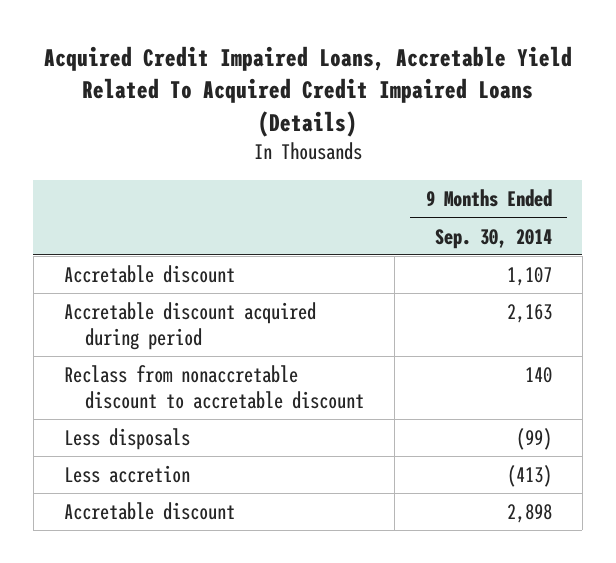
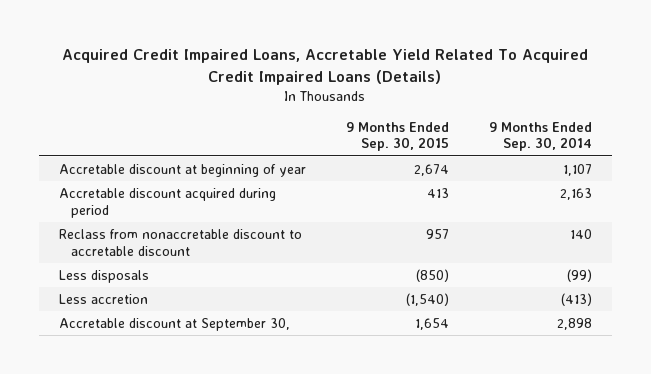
- | 9 Months Ended Sep. 30, 2014
+ | 9 Months Ended Sep. 30, 2015 | 9 Months Ended Sep. 30, 2014
- Accretable discount | 1,107
+ Accretable discount at beginning of year | 2,674 | 1,107
- Accretable discount | 2,898
+ Accretable discount at September 30, | 1,654 | 2,898

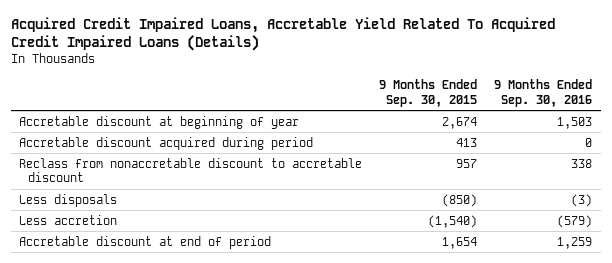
- | 9 Months Ended Sep. 30, 2015 | 9 Months Ended Sep. 30, 2014
+ | 9 Months Ended Sep. 30, 2015 | 9 Months Ended Sep. 30, 2016
- Accretable discount at September 30, | 1,654 | 2,898
+ Accretable discount at end of period | 1,654 | 1,259

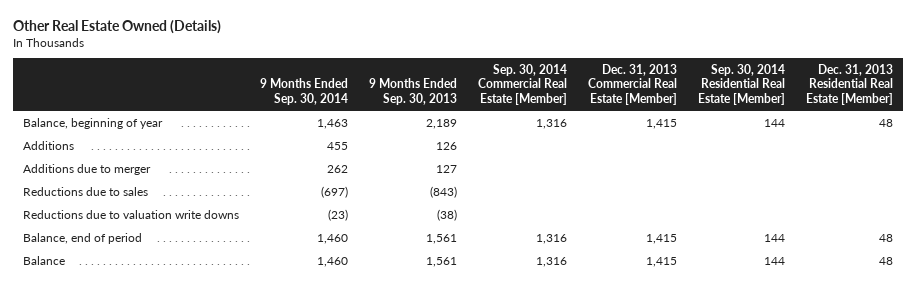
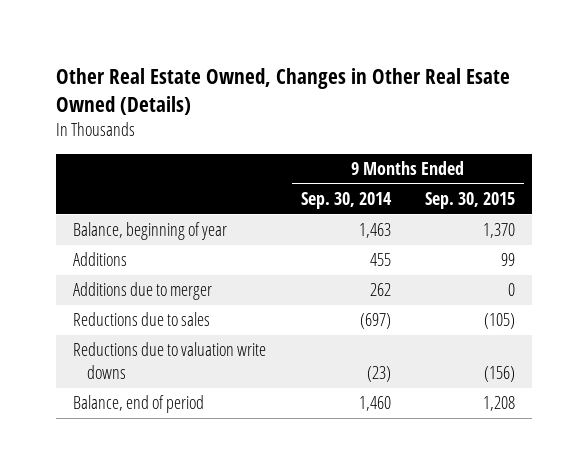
- Other Real Estate Owned (Details)
+ Other Real Estate Owned, Changes in Other Real Esate Owned (Details)
- | 9 Months Ended Sep. 30, 2014 | 9 Months Ended Sep. 30, 2013 | Sep. 30, 2014 Commercial Real Estate [Member] | Dec. 31, 2013 Commercial Real Estate [Member] | Sep. 30, 2014 Residential Real Estate [Member] | Dec. 31, 2013 Residential Real Estate [Member]
+ | 9 Months Ended Sep. 30, 2014 | 9 Months Ended Sep. 30, 2015
- Balance | 1,460 | 1,561 | 1,316 | 1,415 | 144 | 48

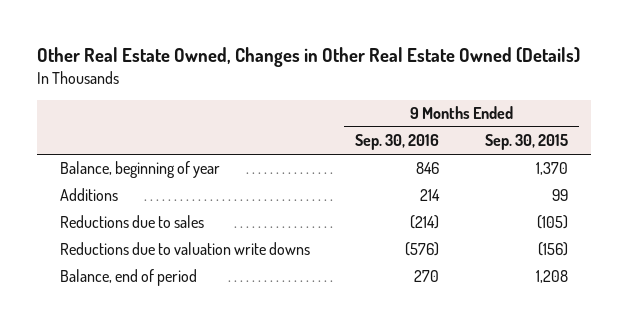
- Other Real Estate Owned, Changes in Other Real Esate Owned (Details)
+ Other Real Estate Owned, Changes in Other Real Estate Owned (Details)
- | 9 Months Ended Sep. 30, 2014 | 9 Months Ended Sep. 30, 2015
+ | 9 Months Ended Sep. 30, 2016 | 9 Months Ended Sep. 30, 2015
- Additions due to merger | 262 | 0

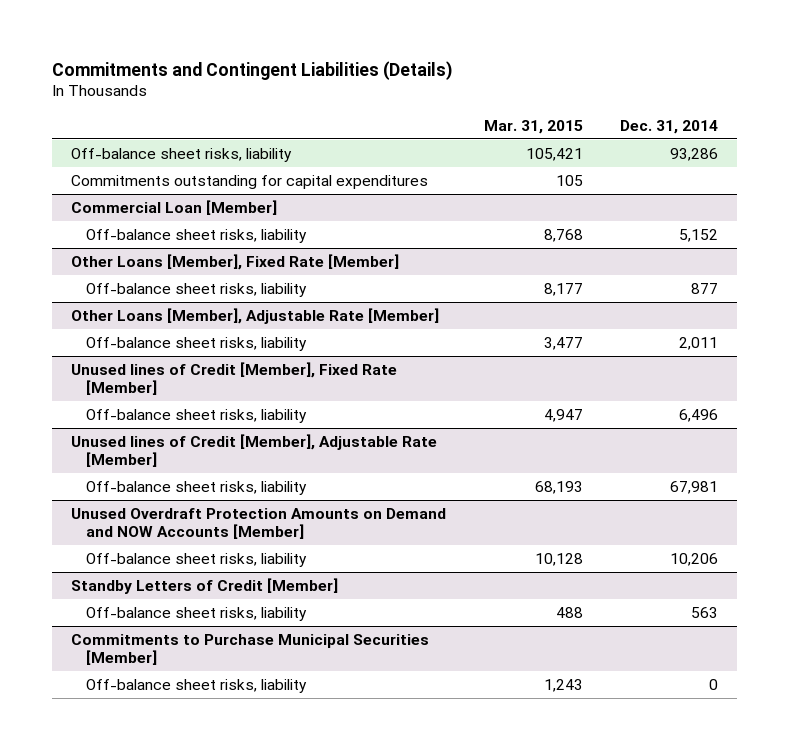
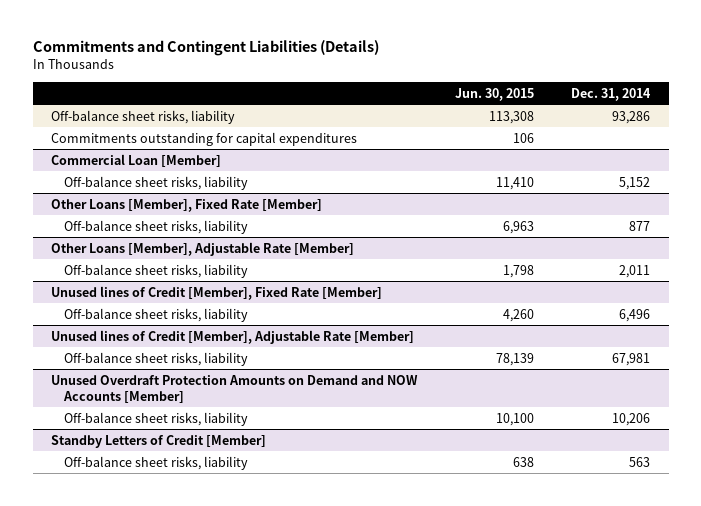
- | Mar. 31, 2015 | Dec. 31, 2014
+ | Jun. 30, 2015 | Dec. 31, 2014
- Commitments to Purchase Municipal Securities [Member]
- Off-balance sheet risks, liability | 1,243 | 0

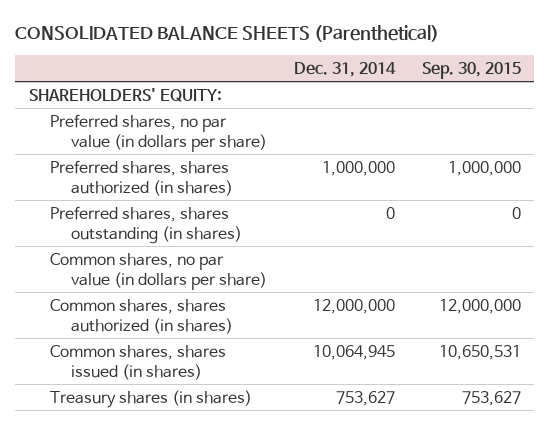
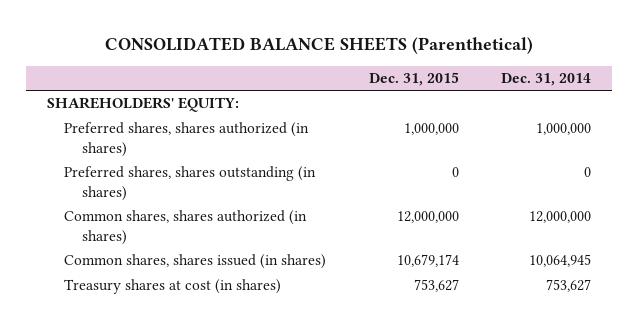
- | Dec. 31, 2014 | Sep. 30, 2015
+ | Dec. 31, 2015 | Dec. 31, 2014
- Preferred shares, no par value (in dollars per share)
- Common shares, no par value (in dollars per share)
- Treasury shares (in shares) | 753,627 | 753,627
+ Treasury shares at cost (in shares) | 753,627 | 753,627

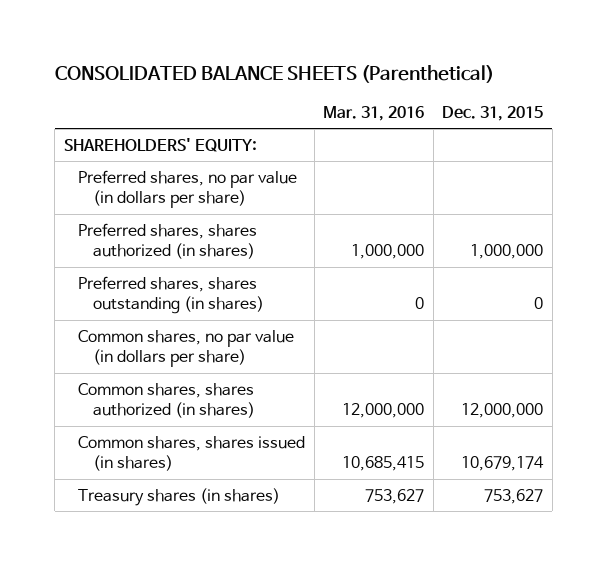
- | Dec. 31, 2015 | Dec. 31, 2014
+ | Mar. 31, 2016 | Dec. 31, 2015
+ Preferred shares, no par value (in dollars per share)
+ Common shares, no par value (in dollars per share)
- Treasury shares at cost (in shares) | 753,627 | 753,627
+ Treasury shares (in shares) | 753,627 | 753,627

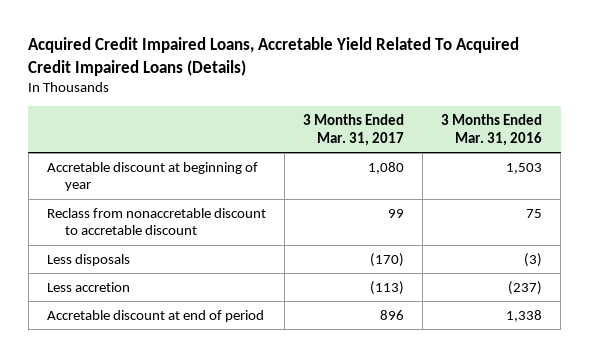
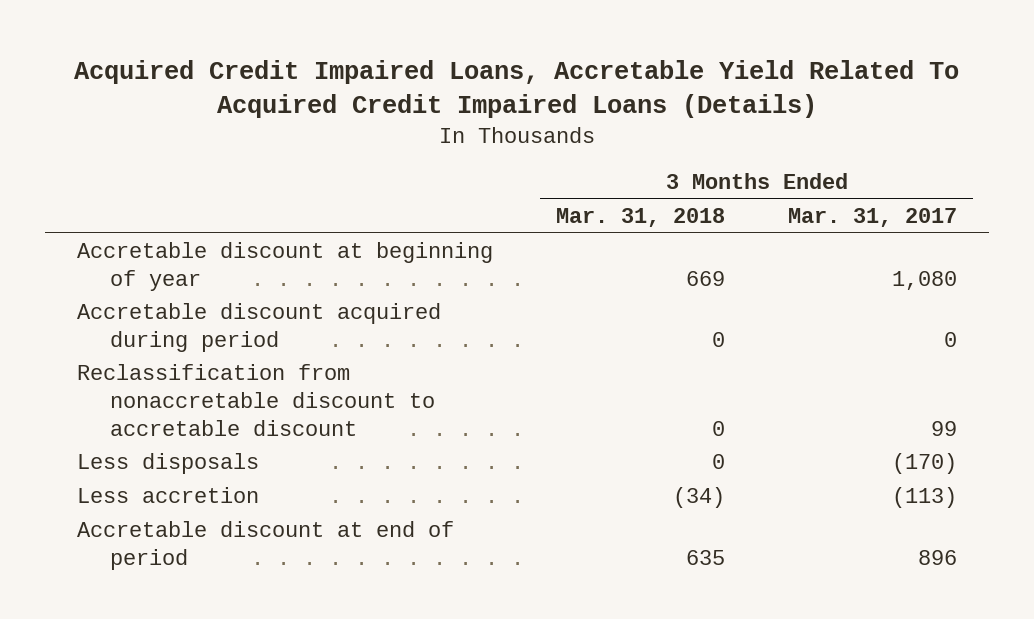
- | 3 Months Ended Mar. 31, 2017 | 3 Months Ended Mar. 31, 2016
+ | 3 Months Ended Mar. 31, 2018 | 3 Months Ended Mar. 31, 2017
- Reclass from nonaccretable discount to accretable discount | 99 | 75
+ Accretable discount acquired during period | 0 | 0
+ Reclassification from nonaccretable discount to accretable discount | 0 | 99

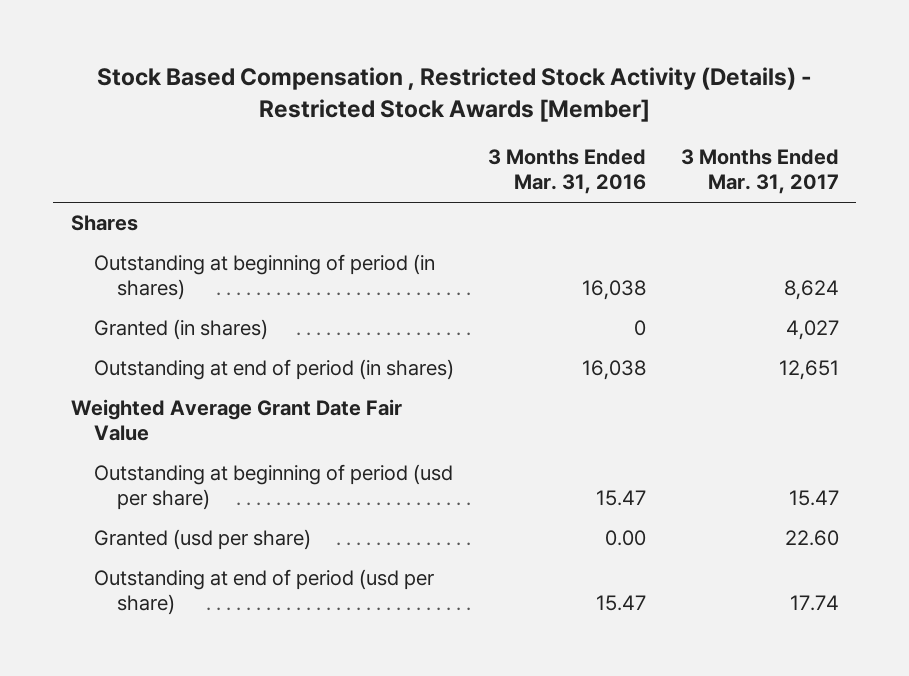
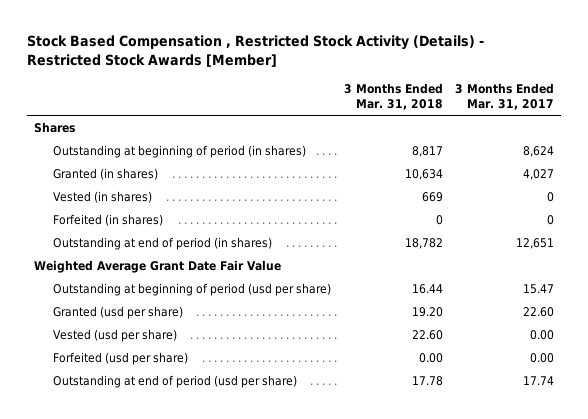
- | 3 Months Ended Mar. 31, 2016 | 3 Months Ended Mar. 31, 2017
+ | 3 Months Ended Mar. 31, 2018 | 3 Months Ended Mar. 31, 2017
+ Vested (in shares) | 669 | 0
+ Forfeited (in shares) | 0 | 0
+ Vested (usd per share) | 22.60 | 0.00
+ Forfeited (usd per share) | 0.00 | 0.00

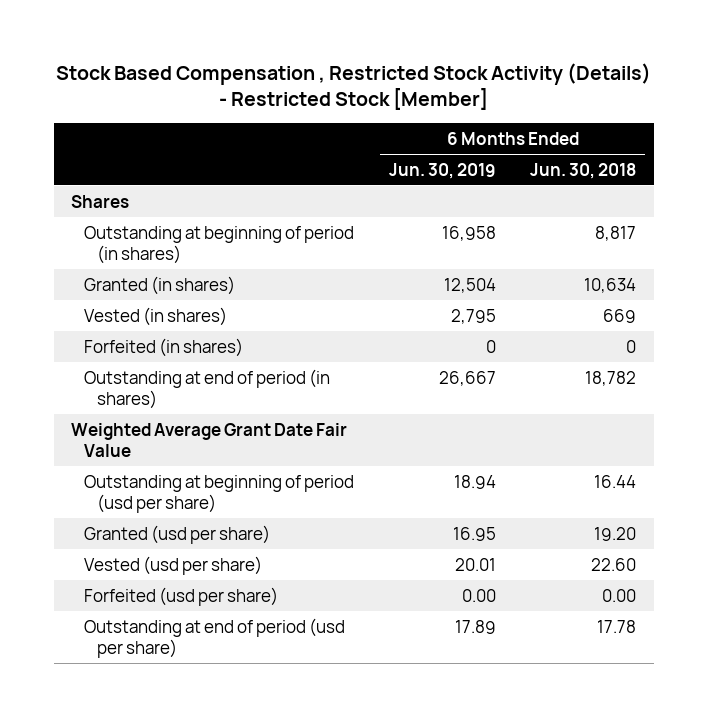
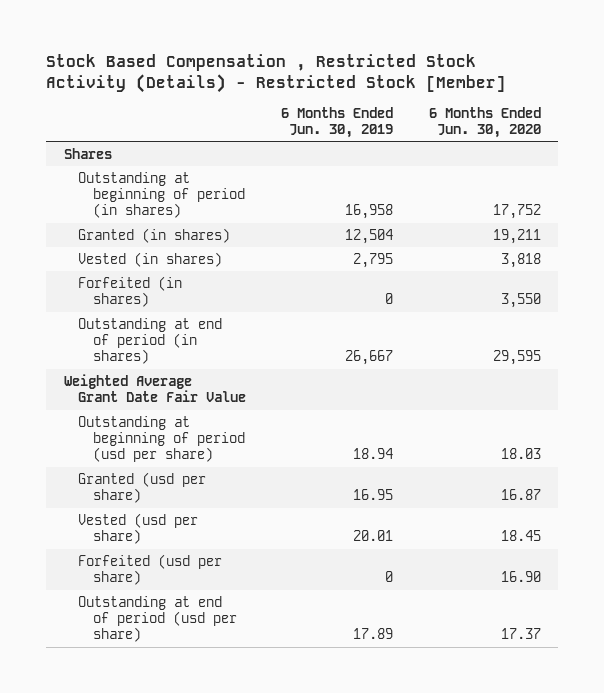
- | 6 Months Ended Jun. 30, 2019 | 6 Months Ended Jun. 30, 2018
+ | 6 Months Ended Jun. 30, 2019 | 6 Months Ended Jun. 30, 2020
- Forfeited (usd per share) | 0.00 | 0.00
+ Forfeited (usd per share) | 0 | 16.90

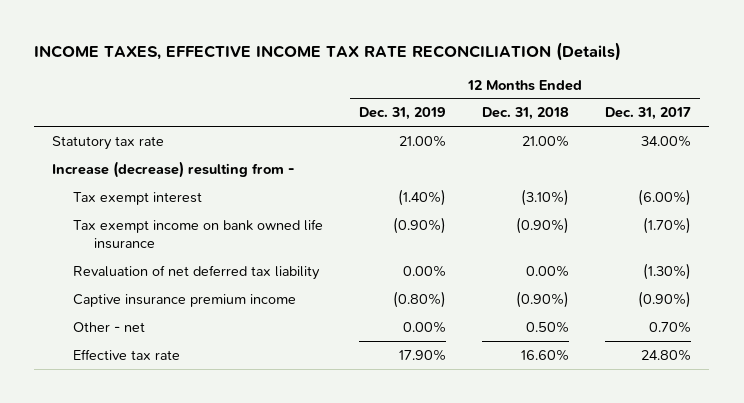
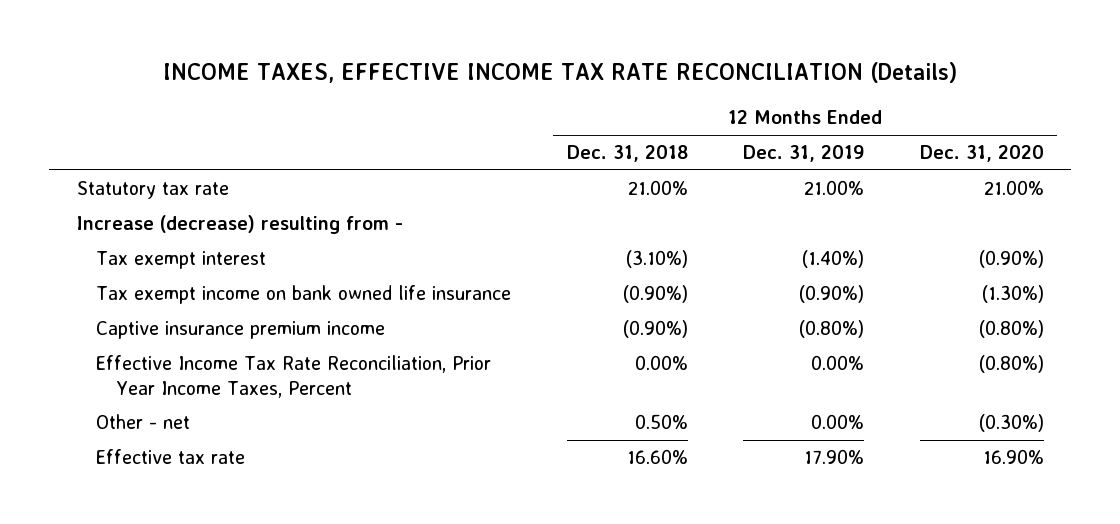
- | 12 Months Ended Dec. 31, 2019 | 12 Months Ended Dec. 31, 2018 | 12 Months Ended Dec. 31, 2017
+ | 12 Months Ended Dec. 31, 2018 | 12 Months Ended Dec. 31, 2019 | 12 Months Ended Dec. 31, 2020
- Revaluation of net deferred tax liability | 0.00% | 0.00% | (1.30%)
+ Effective Income Tax Rate Reconciliation, Prior Year Income Taxes, Percent | 0.00% | 0.00% | (0.80%)

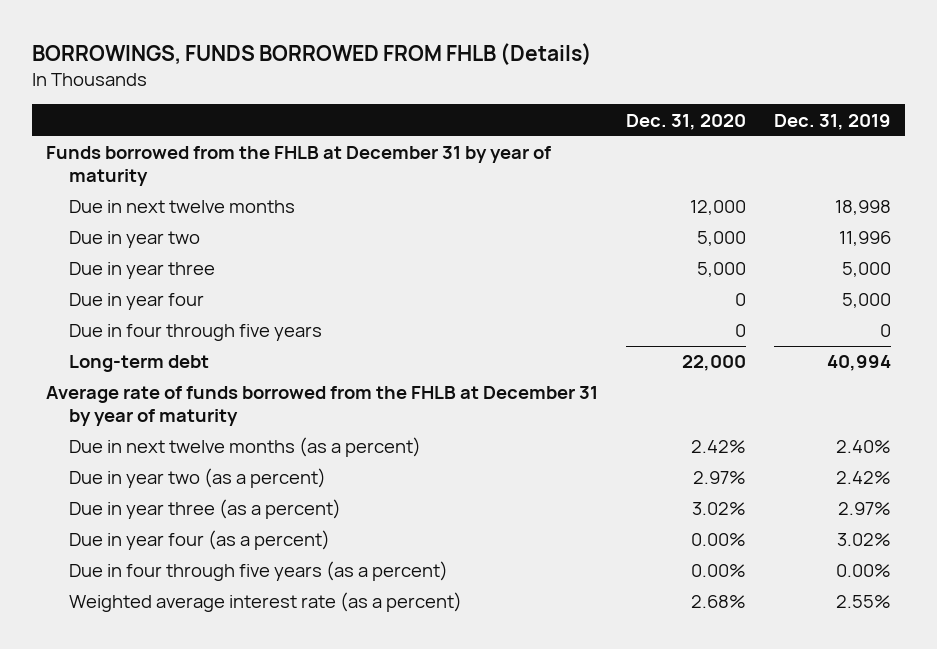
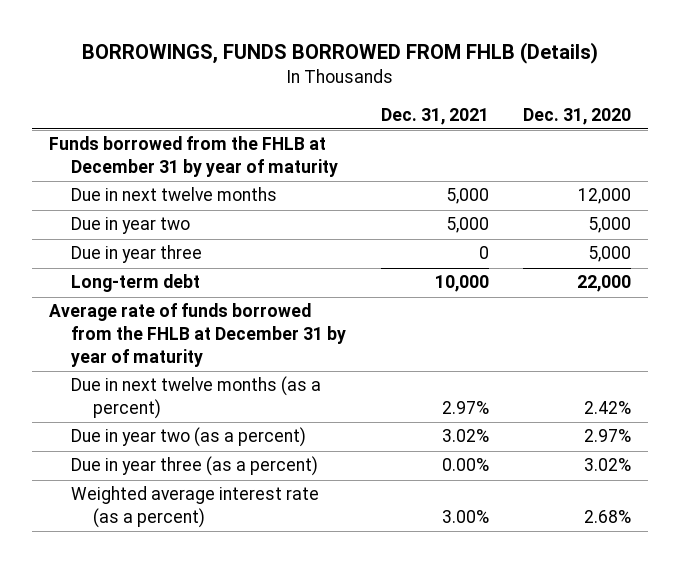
- | Dec. 31, 2020 | Dec. 31, 2019
+ | Dec. 31, 2021 | Dec. 31, 2020
- Due in year four | 0 | 5,000
- Due in four through five years | 0 | 0
- Due in year four (as a percent) | 0.00% | 3.02%
- Due in four through five years (as a percent) | 0.00% | 0.00%

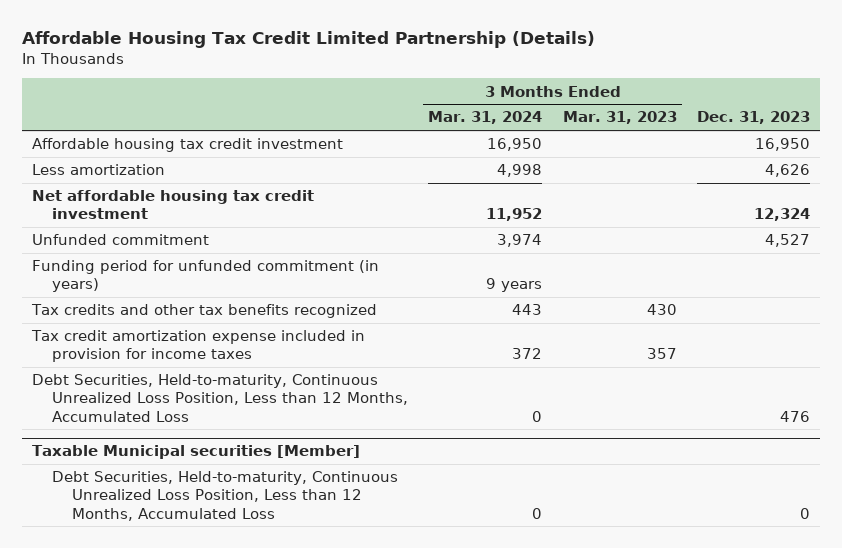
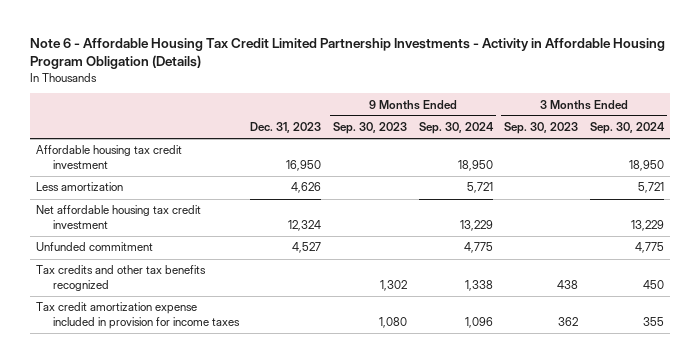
- Affordable Housing Tax Credit Limited Partnership (Details)
+ Note 6 - Affordable Housing Tax Credit Limited Partnership Investments - Activity in Affordable Housing Program Obligation (Details)
- | 3 Months Ended Mar. 31, 2024 | 3 Months Ended Mar. 31, 2023 | Dec. 31, 2023
+ | Dec. 31, 2023 | 9 Months Ended Sep. 30, 2023 | 9 Months Ended Sep. 30, 2024 | 3 Months Ended Sep. 30, 2023 | 3 Months Ended Sep. 30, 2024
- Funding period for unfunded commitment (in years) | 9 years | |
- Debt Securities, Held-to-maturity, Continuous Unrealized Loss Position, Less than 12 Months, Accumulated Loss | 0 | | 476
- Taxable Municipal securities [Member]
- Debt Securities, Held-to-maturity, Continuous Unrealized Loss Position, Less than 12 Months, Accumulated Loss | 0 | | 0

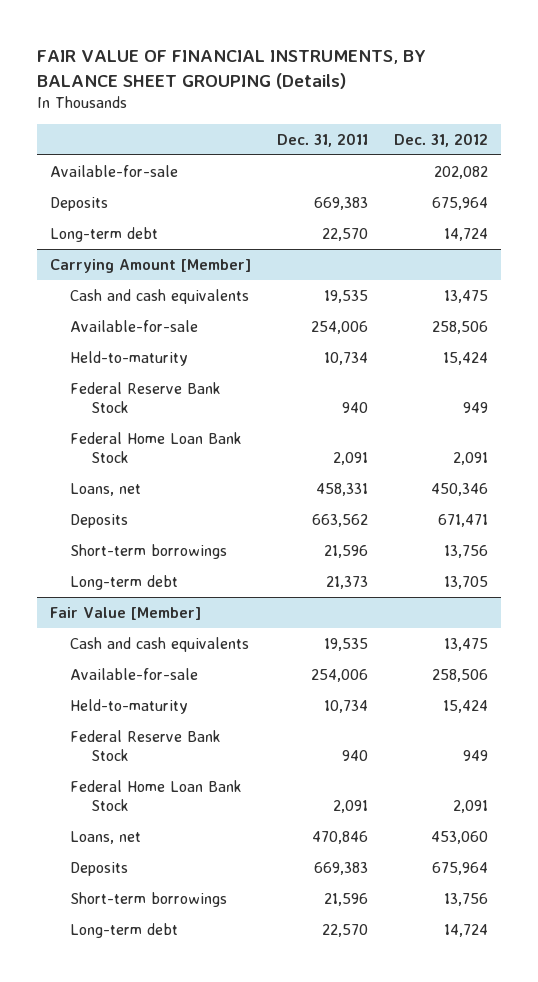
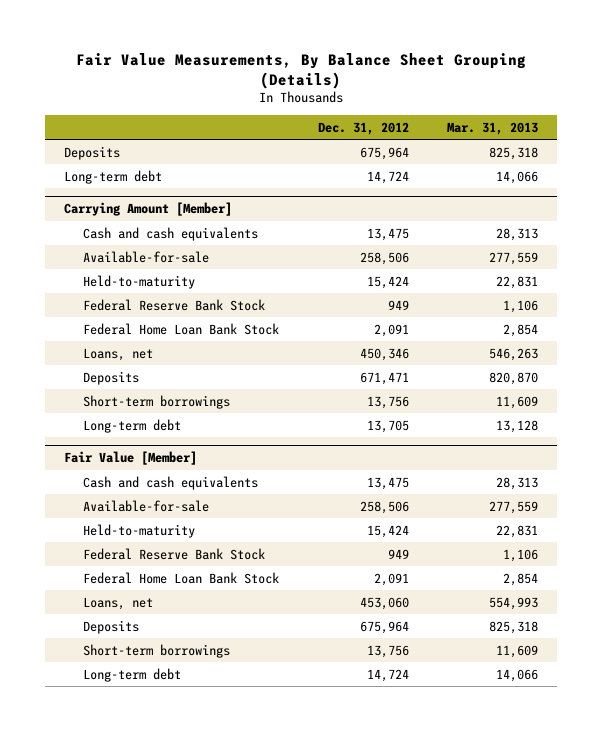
- FAIR VALUE OF FINANCIAL INSTRUMENTS, BY BALANCE SHEET GROUPING (Details)
+ Fair Value Measurements, By Balance Sheet Grouping (Details)
- | Dec. 31, 2011 | Dec. 31, 2012
+ | Dec. 31, 2012 | Mar. 31, 2013
- Available-for-sale | | 202,082

